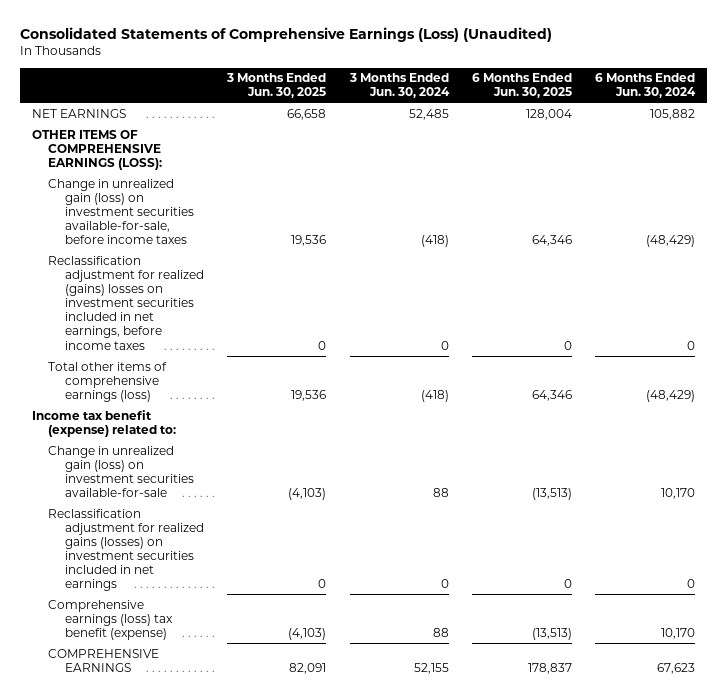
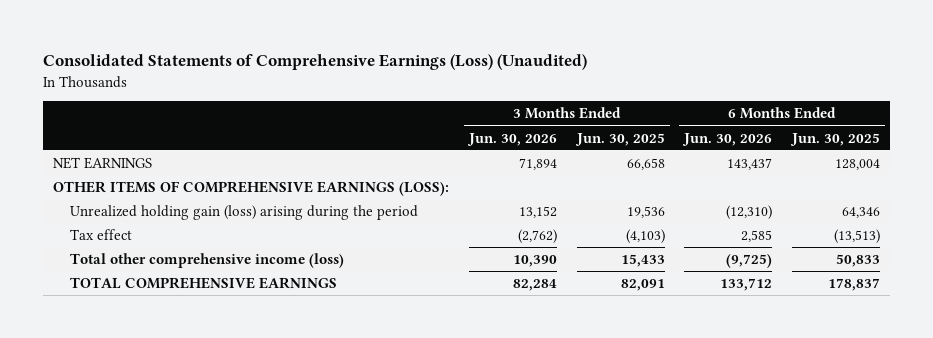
- | 3 Months Ended Jun. 30, 2025 | 3 Months Ended Jun. 30, 2024 | 6 Months Ended Jun. 30, 2025 | 6 Months Ended Jun. 30, 2024
+ | 3 Months Ended Jun. 30, 2026 | 3 Months Ended Jun. 30, 2025 | 6 Months Ended Jun. 30, 2026 | 6 Months Ended Jun. 30, 2025
- Change in unrealized gain (loss) on investment securities available-for-sale, before income taxes | 19,536 | (418) | 64,346 | (48,429)
- Reclassification adjustment for realized (gains) losses on investment securities included in net earnings, before income taxes | 0 | 0 | 0 | 0
- Total other items of comprehensive earnings (loss) | 19,536 | (418) | 64,346 | (48,429)
- Income tax benefit (expense) related to:
- Change in unrealized gain (loss) on investment securities available-for-sale | (4,103) | 88 | (13,513) | 10,170
- Reclassification adjustment for realized gains (losses) on investment securities included in net earnings | 0 | 0 | 0 | 0
- Comprehensive earnings (loss) tax benefit (expense) | (4,103) | 88 | (13,513) | 10,170
- COMPREHENSIVE EARNINGS | 82,091 | 52,155 | 178,837 | 67,623
+ Unrealized holding gain (loss) arising during the period | 13,152 | 19,536 | (12,310) | 64,346
+ Tax effect | (2,762) | (4,103) | 2,585 | (13,513)
+ Total other comprehensive income (loss) | 10,390 | 15,433 | (9,725) | 50,833
+ TOTAL COMPREHENSIVE EARNINGS | 82,284 | 82,091 | 133,712 | 178,837

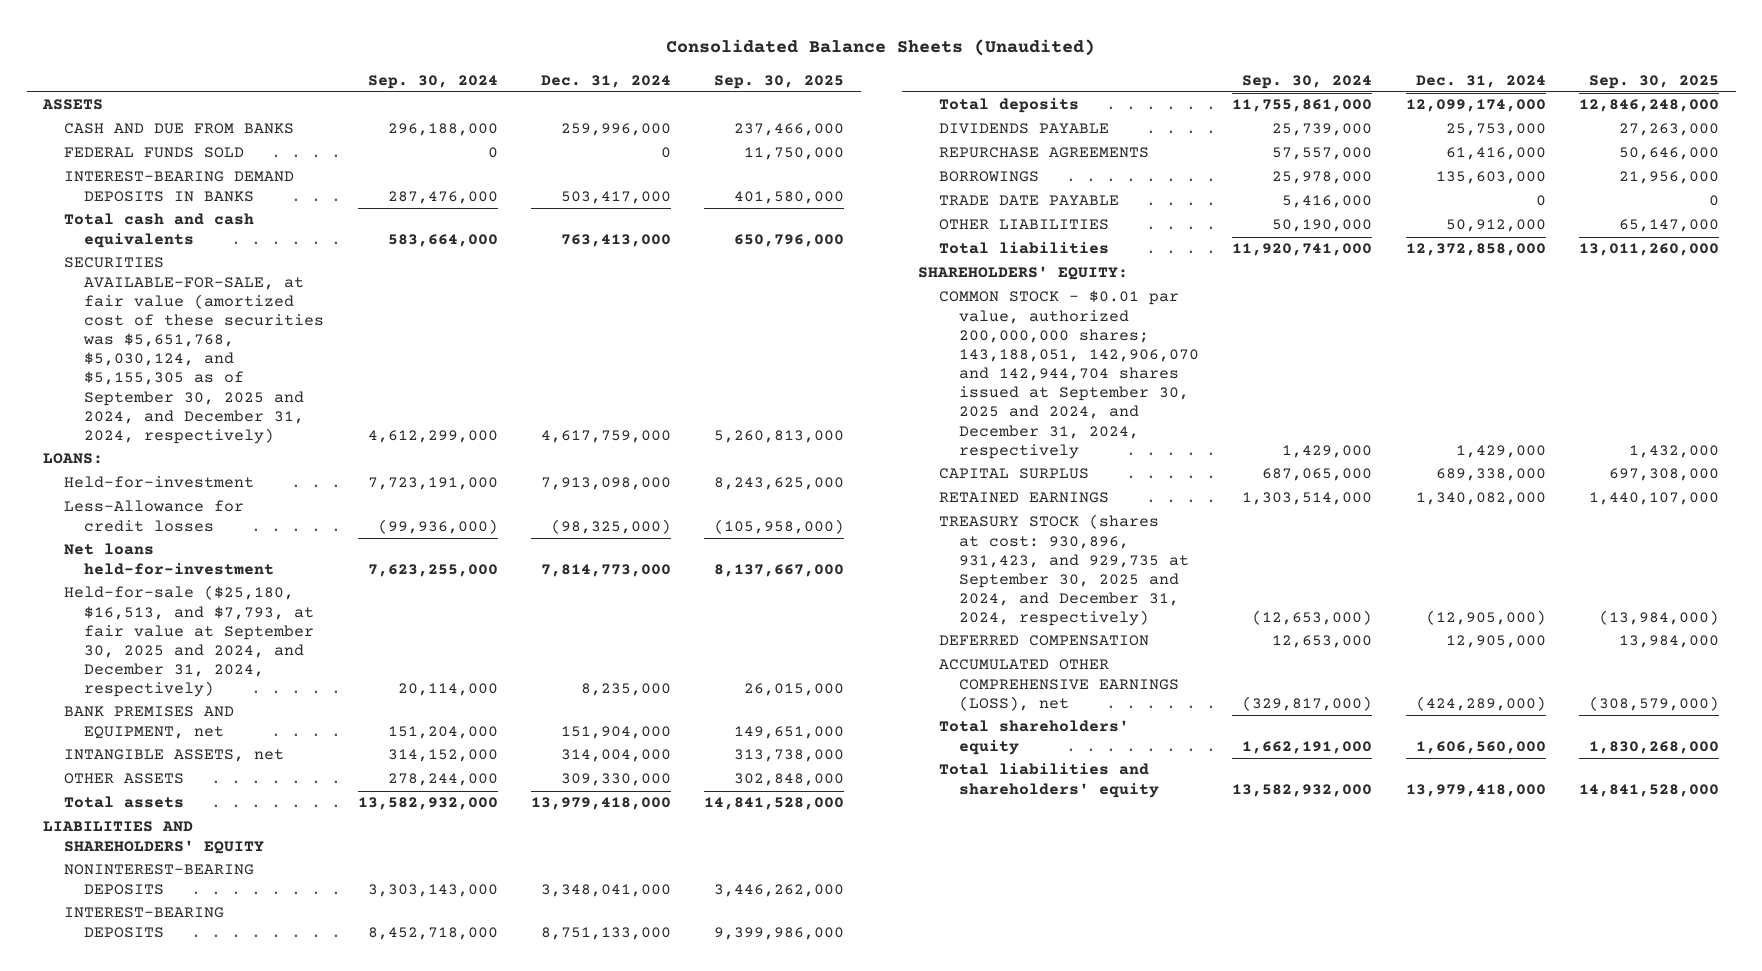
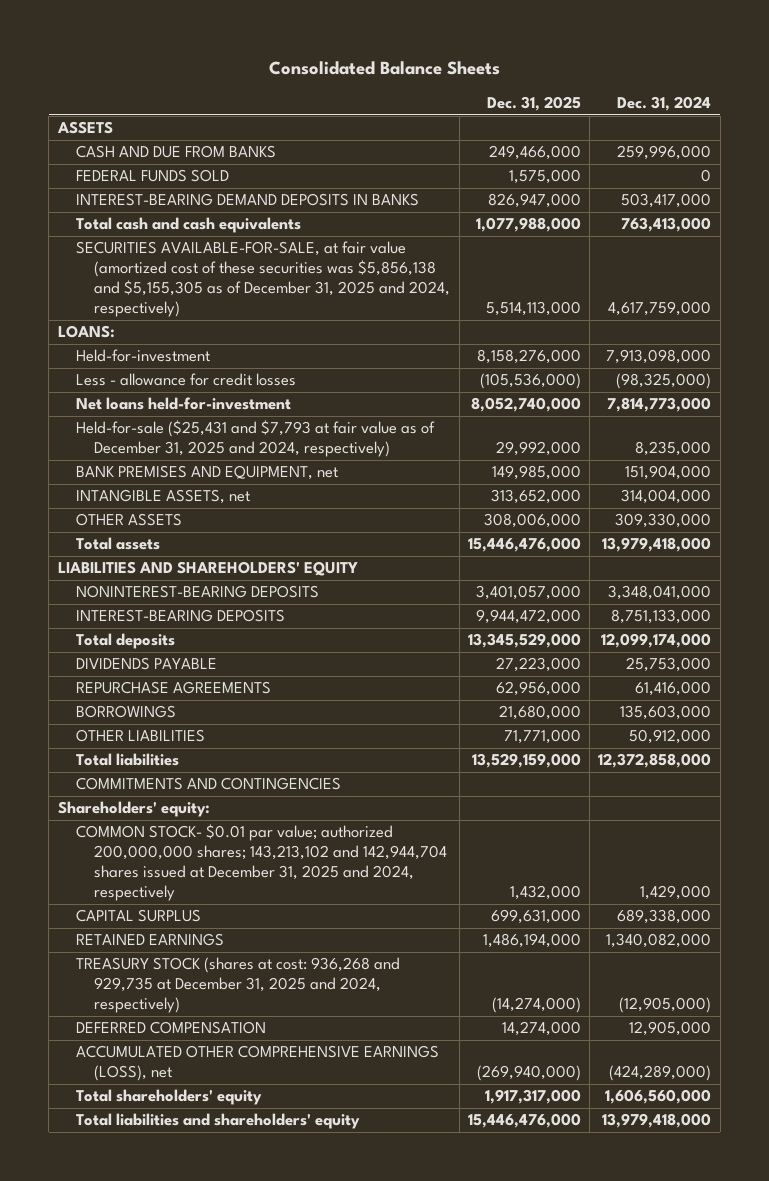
- Consolidated Balance Sheets (Unaudited)
+ Consolidated Balance Sheets
- | Sep. 30, 2024 | Dec. 31, 2024 | Sep. 30, 2025
+ | Dec. 31, 2025 | Dec. 31, 2024
- SECURITIES AVAILABLE-FOR-SALE, at fair value (amortized cost of these securities was $5,651,768, $5,030,124, and $5,155,305 as of September 30, 2025 and 2024, and December 31, 2024, respectively) | 4,612,299,000 | 4,617,759,000 | 5,260,813,000
+ SECURITIES AVAILABLE-FOR-SALE, at fair value (amortized cost of these securities was $5,856,138 and $5,155,305 as of December 31, 2025 and 2024, respectively) | 5,514,113,000 | 4,617,759,000
- Less-Allowance for credit losses | (99,936,000) | (98,325,000) | (105,958,000)
+ Less - allowance for credit losses | (105,536,000) | (98,325,000)
- Held-for-sale ($25,180, $16,513, and $7,793, at fair value at September 30, 2025 and 2024, and December 31, 2024, respectively) | 20,114,000 | 8,235,000 | 26,015,000
+ Held-for-sale ($25,431 and $7,793 at fair value as of December 31, 2025 and 2024, respectively) | 29,992,000 | 8,235,000
- TRADE DATE PAYABLE | 5,416,000 | 0 | 0
- SHAREHOLDERS' EQUITY:
- COMMON STOCK - $0.01 par value, authorized 200,000,000 shares; 143,188,051, 142,906,070 and 142,944,704 shares issued at September 30, 2025 and 2024, and December 31, 2024, respectively | 1,429,000 | 1,429,000 | 1,432,000
+ COMMITMENTS AND CONTINGENCIES
+ Shareholders' equity:
+ COMMON STOCK- $0.01 par value; authorized 200,000,000 shares; 143,213,102 and 142,944,704 shares issued at December 31, 2025 and 2024, respectively | 1,432,000 | 1,429,000
- TREASURY STOCK (shares at cost: 930,896, 931,423, and 929,735 at September 30, 2025 and 2024, and December 31, 2024, respectively) | (12,653,000) | (12,905,000) | (13,984,000)
+ TREASURY STOCK (shares at cost: 936,268 and 929,735 at December 31, 2025 and 2024, respectively) | (14,274,000) | (12,905,000)

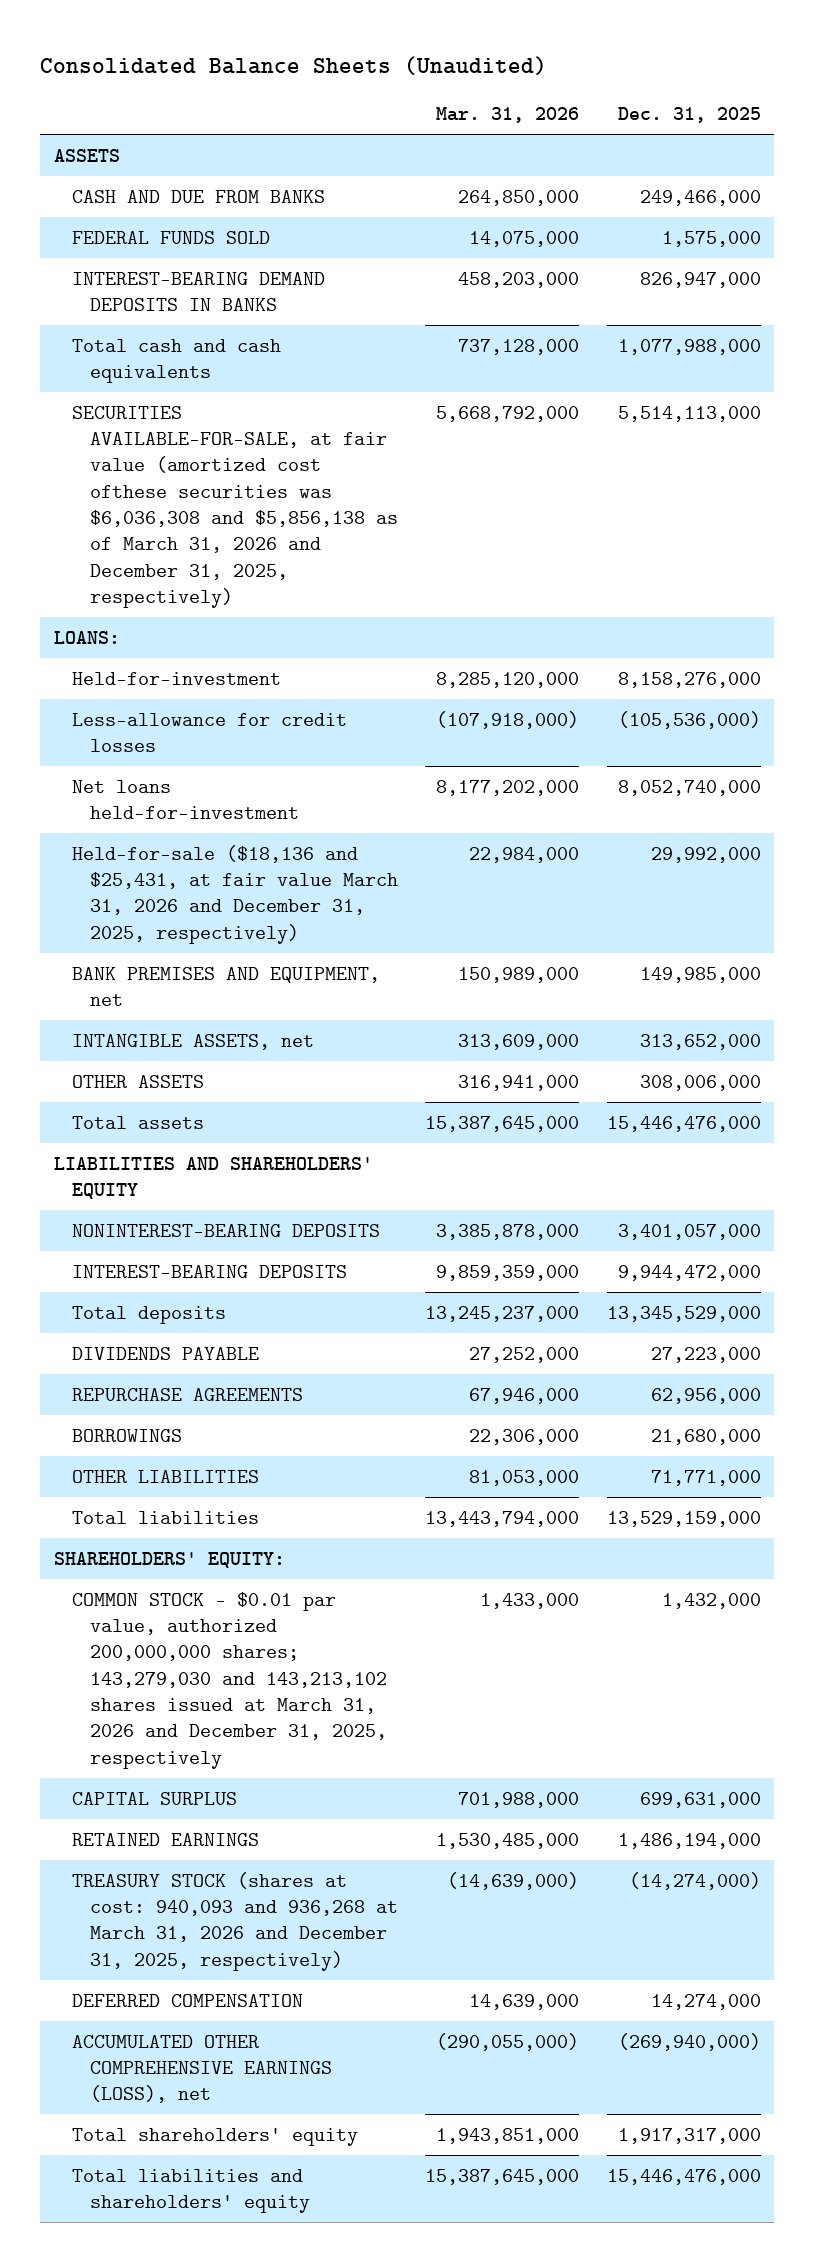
- Consolidated Balance Sheets
+ Consolidated Balance Sheets (Unaudited)
- | Dec. 31, 2025 | Dec. 31, 2024
+ | Mar. 31, 2026 | Dec. 31, 2025
- SECURITIES AVAILABLE-FOR-SALE, at fair value (amortized cost of these securities was $5,856,138 and $5,155,305 as of December 31, 2025 and 2024, respectively) | 5,514,113,000 | 4,617,759,000
+ SECURITIES AVAILABLE-FOR-SALE, at fair value (amortized cost ofthese securities was $6,036,308 and $5,856,138 as of March 31, 2026 and December 31, 2025, respectively) | 5,668,792,000 | 5,514,113,000
- Less - allowance for credit losses | (105,536,000) | (98,325,000)
+ Less-allowance for credit losses | (107,918,000) | (105,536,000)
- Held-for-sale ($25,431 and $7,793 at fair value as of December 31, 2025 and 2024, respectively) | 29,992,000 | 8,235,000
+ Held-for-sale ($18,136 and $25,431, at fair value March 31, 2026 and December 31, 2025, respectively) | 22,984,000 | 29,992,000
- COMMITMENTS AND CONTINGENCIES
- Shareholders' equity:
- COMMON STOCK- $0.01 par value; authorized 200,000,000 shares; 143,213,102 and 142,944,704 shares issued at December 31, 2025 and 2024, respectively | 1,432,000 | 1,429,000
+ SHAREHOLDERS' EQUITY:
+ COMMON STOCK - $0.01 par value, authorized 200,000,000 shares; 143,279,030 and 143,213,102 shares issued at March 31, 2026 and December 31, 2025, respectively | 1,433,000 | 1,432,000
- TREASURY STOCK (shares at cost: 936,268 and 929,735 at December 31, 2025 and 2024, respectively) | (14,274,000) | (12,905,000)
+ TREASURY STOCK (shares at cost: 940,093 and 936,268 at March 31, 2026 and December 31, 2025, respectively) | (14,639,000) | (14,274,000)

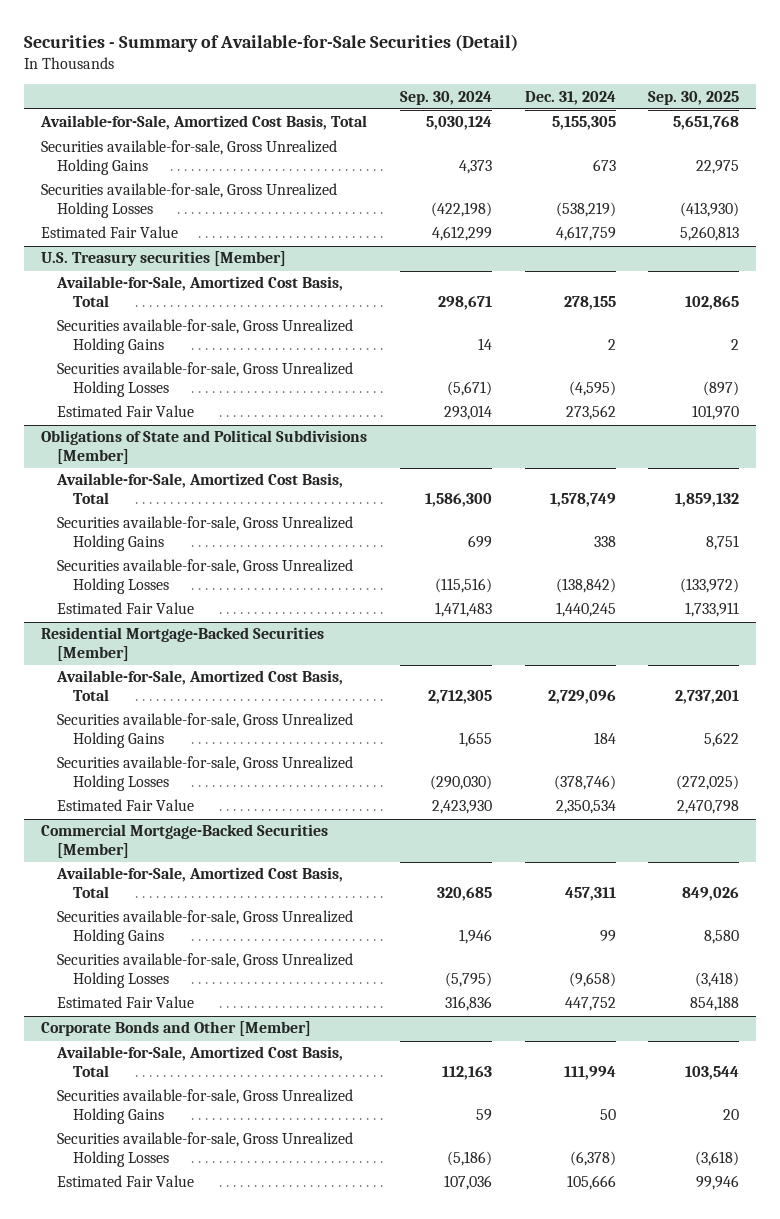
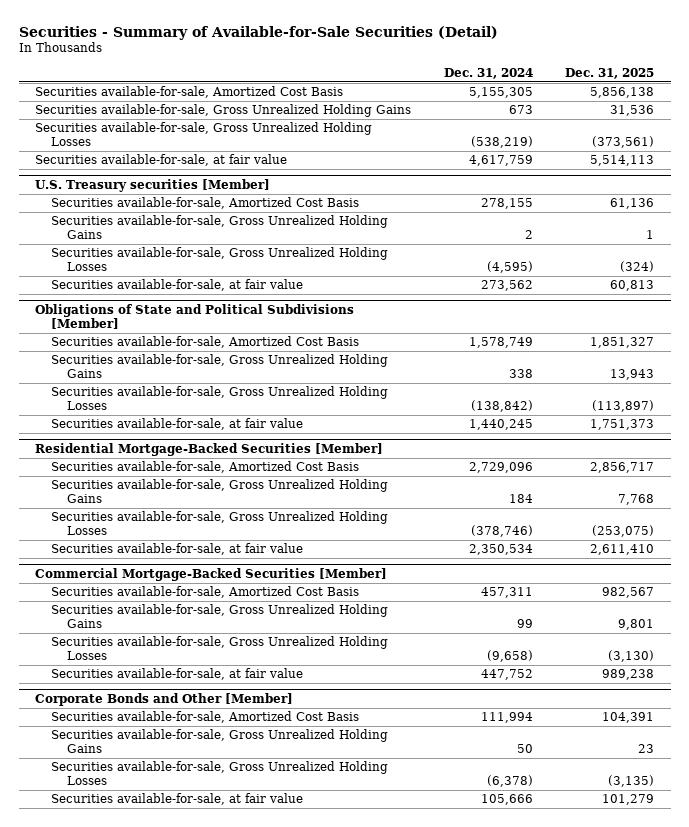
- | Sep. 30, 2024 | Dec. 31, 2024 | Sep. 30, 2025
+ | Dec. 31, 2024 | Dec. 31, 2025
- Available-for-Sale, Amortized Cost Basis, Total | 5,030,124 | 5,155,305 | 5,651,768
+ Securities available-for-sale, Amortized Cost Basis | 5,155,305 | 5,856,138
- Estimated Fair Value | 4,612,299 | 4,617,759 | 5,260,813
+ Securities available-for-sale, at fair value | 4,617,759 | 5,514,113
@ U.S. Treasury securities [Member]
- Available-for-Sale, Amortized Cost Basis, Total | 298,671 | 278,155 | 102,865
+ Securities available-for-sale, Amortized Cost Basis | 278,155 | 61,136
- Estimated Fair Value | 293,014 | 273,562 | 101,970
+ Securities available-for-sale, at fair value | 273,562 | 60,813
@ Obligations of State and Political Subdivisions [Member]
- Available-for-Sale, Amortized Cost Basis, Total | 1,586,300 | 1,578,749 | 1,859,132
+ Securities available-for-sale, Amortized Cost Basis | 1,578,749 | 1,851,327
- Estimated Fair Value | 1,471,483 | 1,440,245 | 1,733,911
+ Securities available-for-sale, at fair value | 1,440,245 | 1,751,373
@ Residential Mortgage-Backed Securities [Member]
- Available-for-Sale, Amortized Cost Basis, Total | 2,712,305 | 2,729,096 | 2,737,201
+ Securities available-for-sale, Amortized Cost Basis | 2,729,096 | 2,856,717
- Estimated Fair Value | 2,423,930 | 2,350,534 | 2,470,798
+ Securities available-for-sale, at fair value | 2,350,534 | 2,611,410
@ Commercial Mortgage-Backed Securities [Member]
- Available-for-Sale, Amortized Cost Basis, Total | 320,685 | 457,311 | 849,026
+ Securities available-for-sale, Amortized Cost Basis | 457,311 | 982,567
- Estimated Fair Value | 316,836 | 447,752 | 854,188
+ Securities available-for-sale, at fair value | 447,752 | 989,238
@ Corporate Bonds and Other [Member]
- Available-for-Sale, Amortized Cost Basis, Total | 112,163 | 111,994 | 103,544
+ Securities available-for-sale, Amortized Cost Basis | 111,994 | 104,391
- Estimated Fair Value | 107,036 | 105,666 | 99,946
+ Securities available-for-sale, at fair value | 105,666 | 101,279

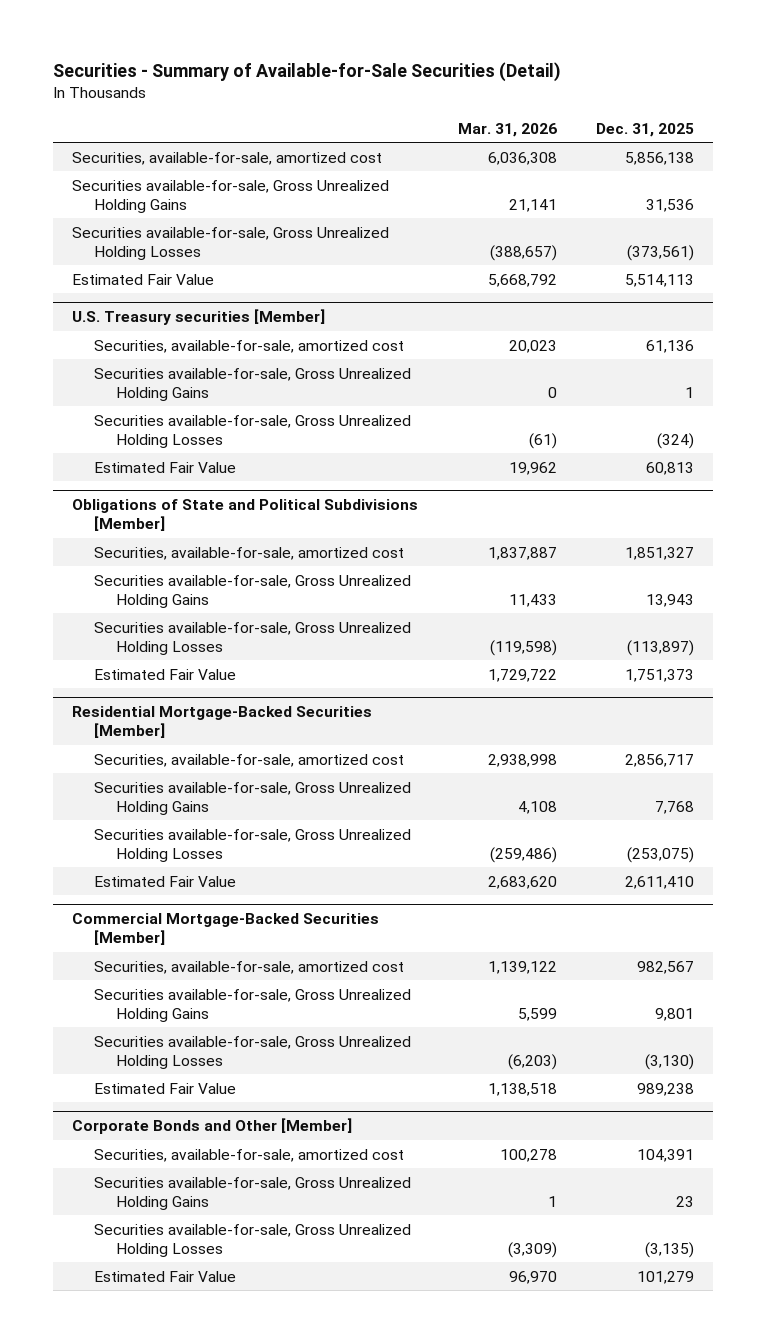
- | Dec. 31, 2024 | Dec. 31, 2025
+ | Mar. 31, 2026 | Dec. 31, 2025
- Securities available-for-sale, Amortized Cost Basis | 5,155,305 | 5,856,138
+ Securities, available-for-sale, amortized cost | 6,036,308 | 5,856,138
- Securities available-for-sale, at fair value | 4,617,759 | 5,514,113
+ Estimated Fair Value | 5,668,792 | 5,514,113
@ U.S. Treasury securities [Member]
- Securities available-for-sale, Amortized Cost Basis | 278,155 | 61,136
+ Securities, available-for-sale, amortized cost | 20,023 | 61,136
- Securities available-for-sale, at fair value | 273,562 | 60,813
+ Estimated Fair Value | 19,962 | 60,813
@ Obligations of State and Political Subdivisions [Member]
- Securities available-for-sale, Amortized Cost Basis | 1,578,749 | 1,851,327
+ Securities, available-for-sale, amortized cost | 1,837,887 | 1,851,327
- Securities available-for-sale, at fair value | 1,440,245 | 1,751,373
+ Estimated Fair Value | 1,729,722 | 1,751,373
@ Residential Mortgage-Backed Securities [Member]
- Securities available-for-sale, Amortized Cost Basis | 2,729,096 | 2,856,717
+ Securities, available-for-sale, amortized cost | 2,938,998 | 2,856,717
- Securities available-for-sale, at fair value | 2,350,534 | 2,611,410
+ Estimated Fair Value | 2,683,620 | 2,611,410
@ Commercial Mortgage-Backed Securities [Member]
- Securities available-for-sale, Amortized Cost Basis | 457,311 | 982,567
+ Securities, available-for-sale, amortized cost | 1,139,122 | 982,567
- Securities available-for-sale, at fair value | 447,752 | 989,238
+ Estimated Fair Value | 1,138,518 | 989,238
@ Corporate Bonds and Other [Member]
- Securities available-for-sale, Amortized Cost Basis | 111,994 | 104,391
+ Securities, available-for-sale, amortized cost | 100,278 | 104,391
- Securities available-for-sale, at fair value | 105,666 | 101,279
+ Estimated Fair Value | 96,970 | 101,279

